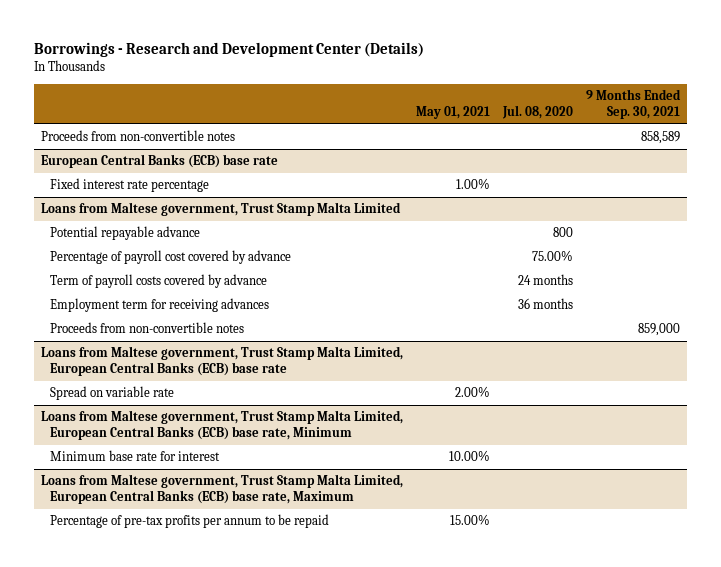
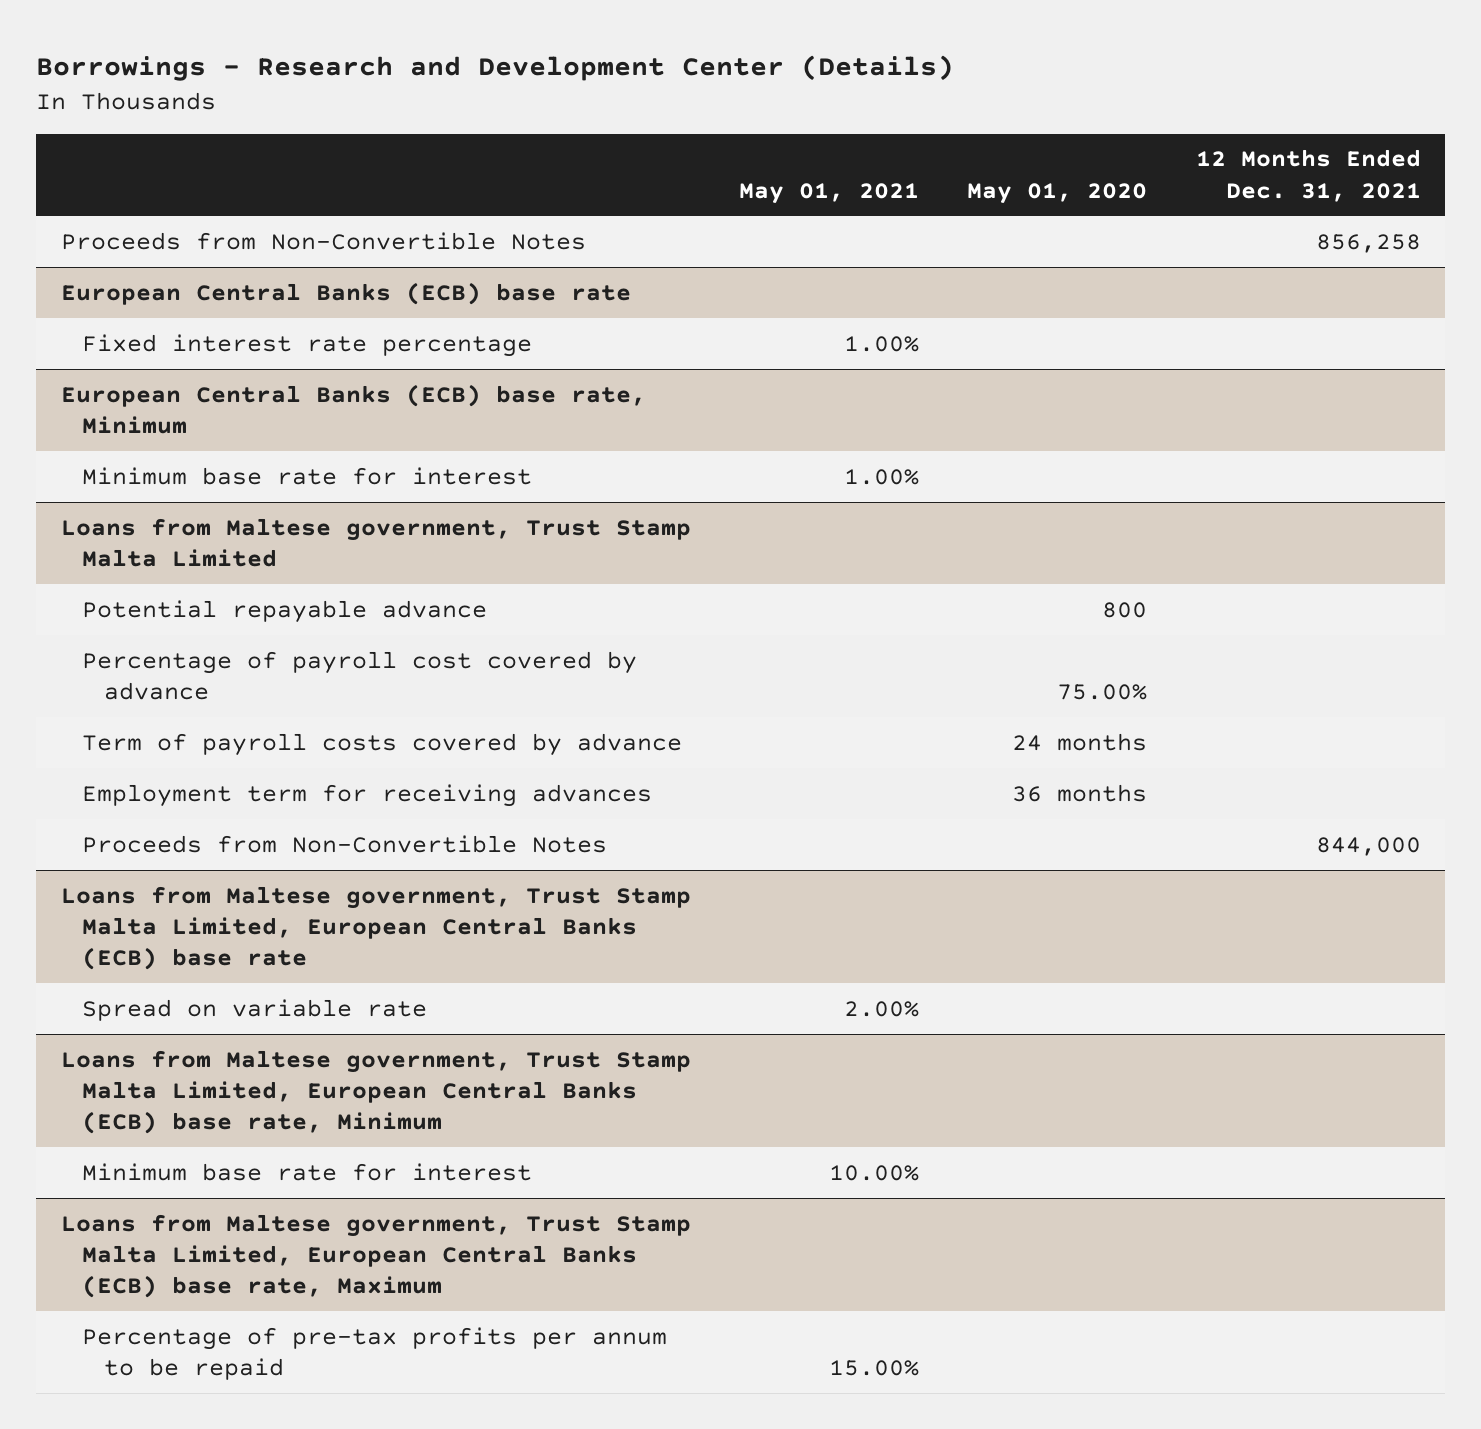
- | May 01, 2021 | Jul. 08, 2020 | 9 Months Ended Sep. 30, 2021
+ | May 01, 2021 | May 01, 2020 | 12 Months Ended Dec. 31, 2021
- Proceeds from non-convertible notes | | | 858,589
+ Proceeds from Non-Convertible Notes | | | 856,258
+ European Central Banks (ECB) base rate, Minimum
+ Minimum base rate for interest | 1.00% | |
@ Loans from Maltese government, Trust Stamp Malta Limited
- Proceeds from non-convertible notes | | | 859,000
+ Proceeds from Non-Convertible Notes | | | 844,000

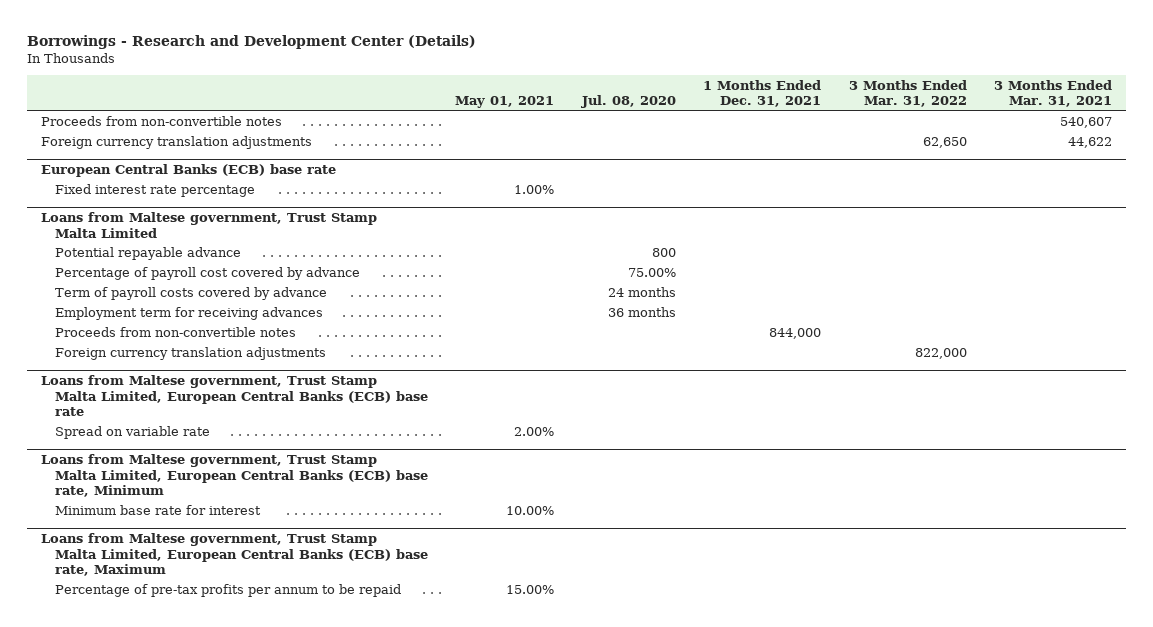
- | May 01, 2021 | May 01, 2020 | 12 Months Ended Dec. 31, 2021
+ | May 01, 2021 | Jul. 08, 2020 | 1 Months Ended Dec. 31, 2021 | 3 Months Ended Mar. 31, 2022 | 3 Months Ended Mar. 31, 2021
- Proceeds from Non-Convertible Notes | | | 856,258
+ Proceeds from non-convertible notes | | | | | 540,607
+ Foreign currency translation adjustments | | | | 62,650 | 44,622
- European Central Banks (ECB) base rate, Minimum
- Minimum base rate for interest | 1.00% | |
@ Loans from Maltese government, Trust Stamp Malta Limited
- Proceeds from Non-Convertible Notes | | | 844,000
+ Proceeds from non-convertible notes | | | 844,000 | |
+ Foreign currency translation adjustments | | | | 822,000 |

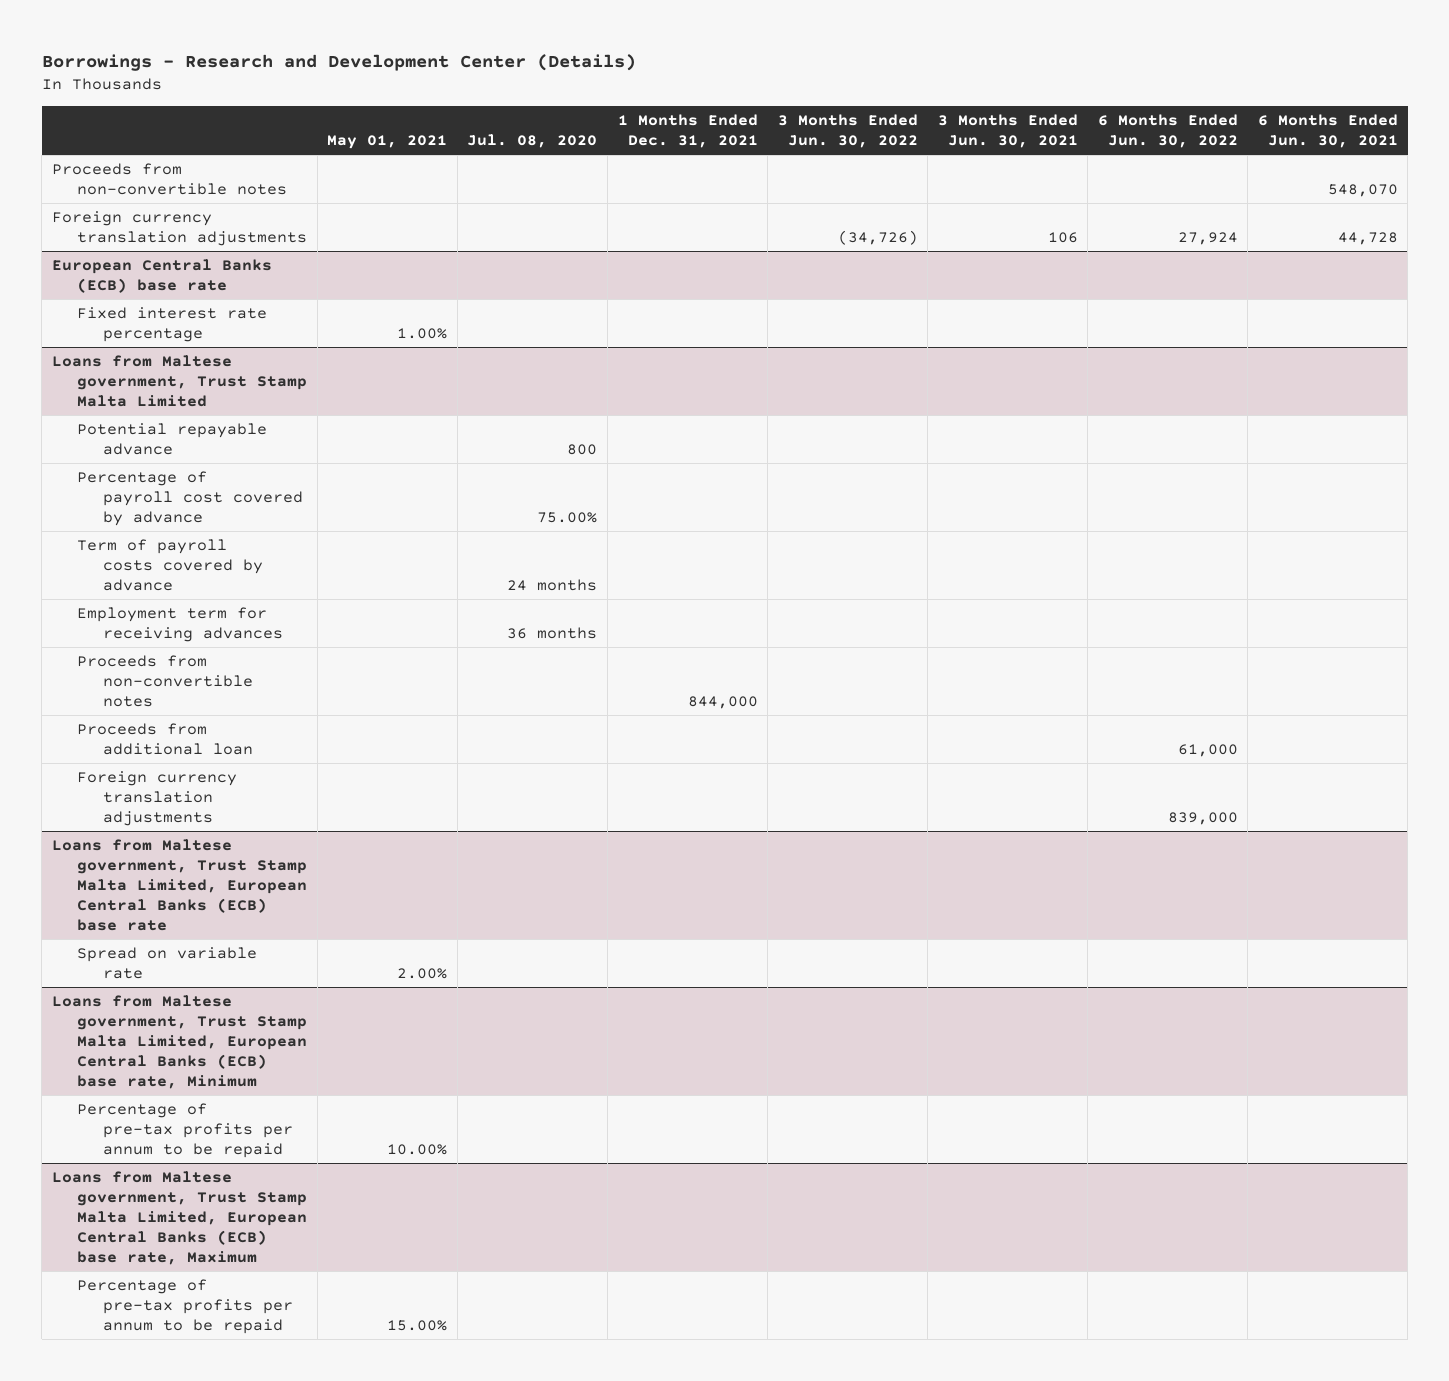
- | May 01, 2021 | Jul. 08, 2020 | 1 Months Ended Dec. 31, 2021 | 3 Months Ended Mar. 31, 2022 | 3 Months Ended Mar. 31, 2021
+ | May 01, 2021 | Jul. 08, 2020 | 1 Months Ended Dec. 31, 2021 | 3 Months Ended Jun. 30, 2022 | 3 Months Ended Jun. 30, 2021 | 6 Months Ended Jun. 30, 2022 | 6 Months Ended Jun. 30, 2021
@ Loans from Maltese government, Trust Stamp Malta Limited
+ Proceeds from additional loan | | | | | | 61,000 |
@ Loans from Maltese government, Trust Stamp Malta Limited, European Central Banks (ECB) base rate, Minimum
- Minimum base rate for interest | 10.00% | | | |
+ Percentage of pre-tax profits per annum to be repaid | 10.00% | | | | | |

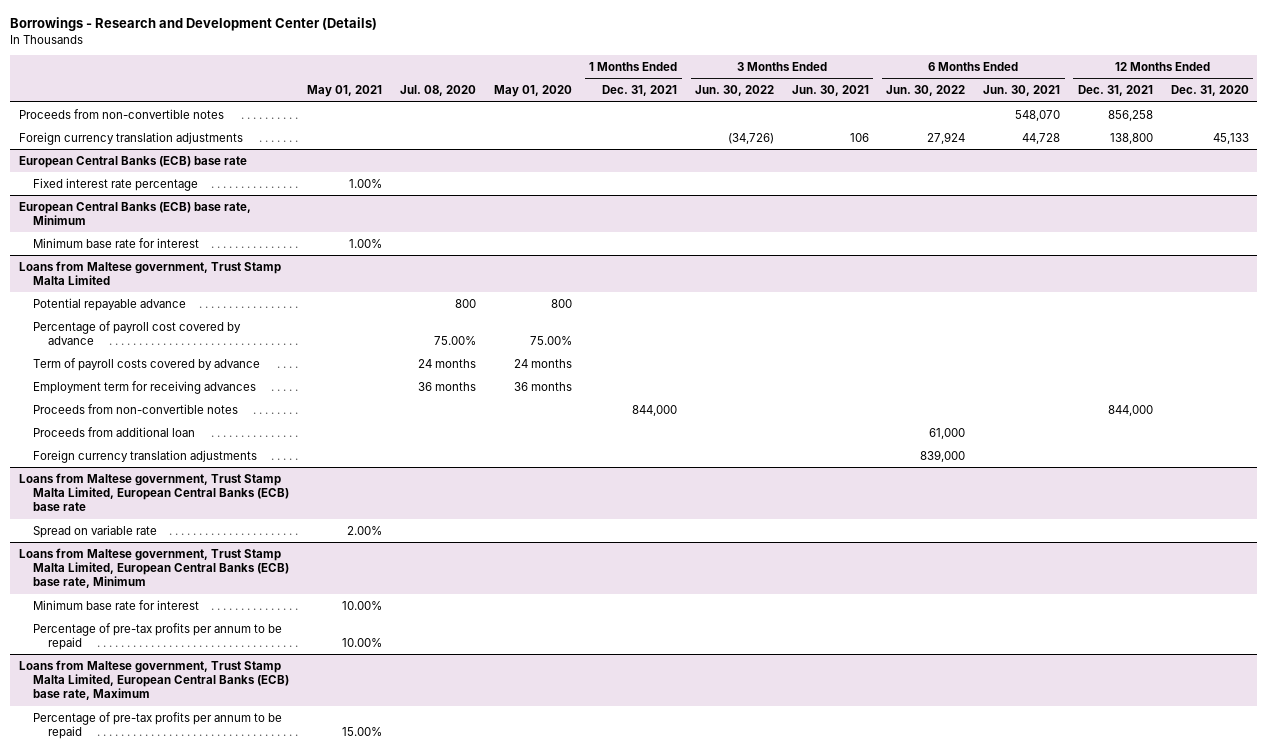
- | May 01, 2021 | Jul. 08, 2020 | 1 Months Ended Dec. 31, 2021 | 3 Months Ended Jun. 30, 2022 | 3 Months Ended Jun. 30, 2021 | 6 Months Ended Jun. 30, 2022 | 6 Months Ended Jun. 30, 2021
+ | May 01, 2021 | Jul. 08, 2020 | May 01, 2020 | 1 Months Ended Dec. 31, 2021 | 3 Months Ended Jun. 30, 2022 | 3 Months Ended Jun. 30, 2021 | 6 Months Ended Jun. 30, 2022 | 6 Months Ended Jun. 30, 2021 | 12 Months Ended Dec. 31, 2021 | 12 Months Ended Dec. 31, 2020
+ European Central Banks (ECB) base rate, Minimum
+ Minimum base rate for interest | 1.00% | | | | | | | | |
@ Loans from Maltese government, Trust Stamp Malta Limited, European Central Banks (ECB) base rate, Minimum
+ Minimum base rate for interest | 10.00% | | | | | | | | |

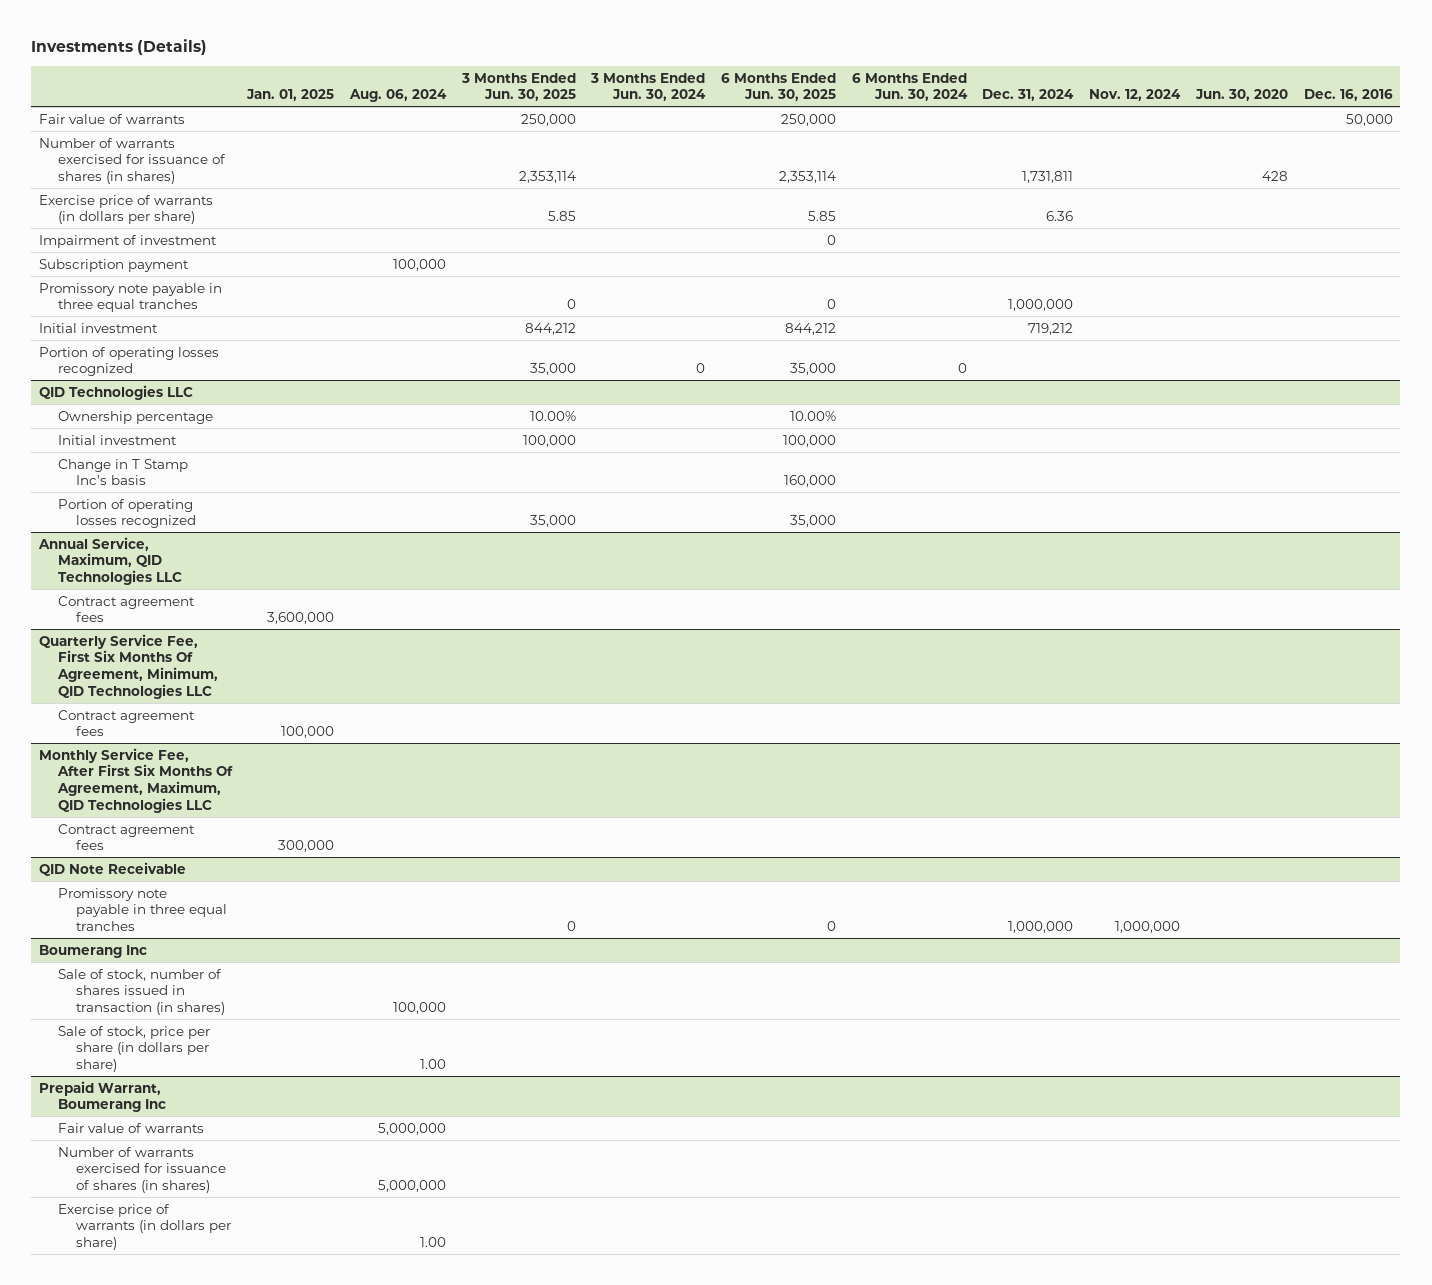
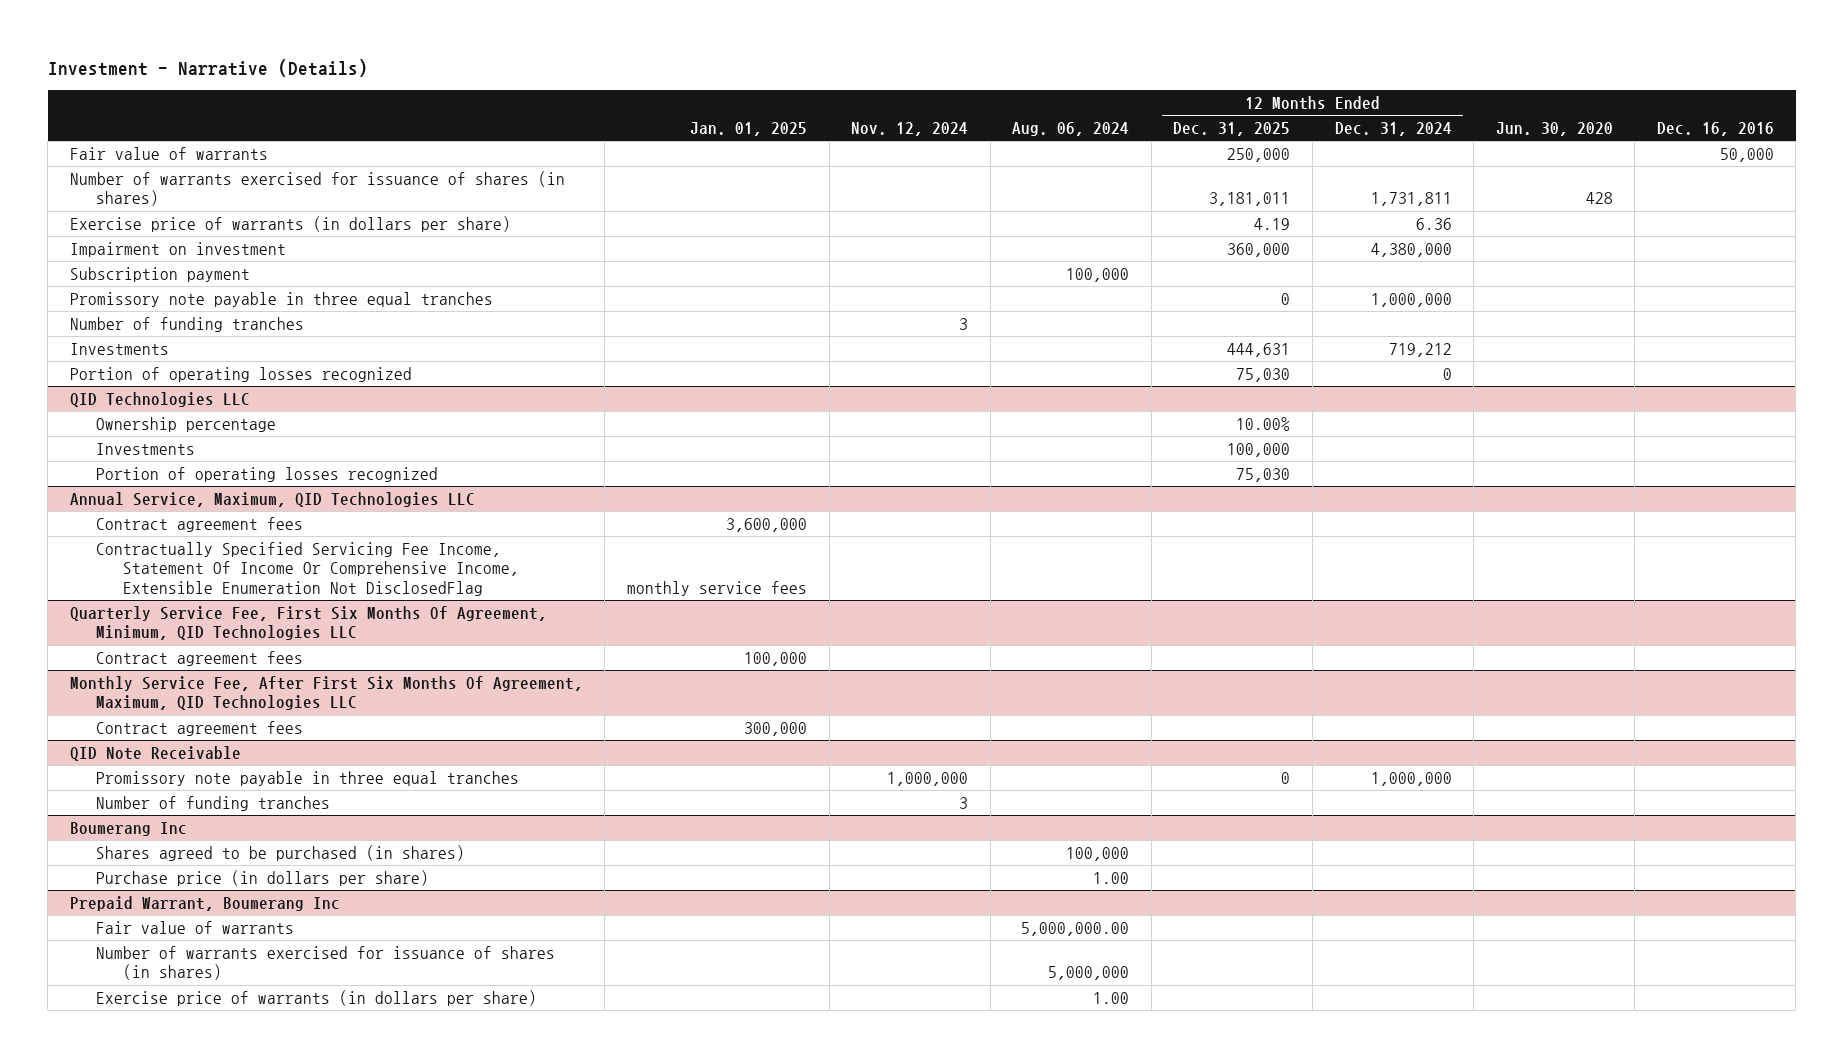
- Investments (Details)
+ Investment - Narrative (Details)
- | Jan. 01, 2025 | Aug. 06, 2024 | 3 Months Ended Jun. 30, 2025 | 3 Months Ended Jun. 30, 2024 | 6 Months Ended Jun. 30, 2025 | 6 Months Ended Jun. 30, 2024 | Dec. 31, 2024 | Nov. 12, 2024 | Jun. 30, 2020 | Dec. 16, 2016
+ | Jan. 01, 2025 | Nov. 12, 2024 | Aug. 06, 2024 | 12 Months Ended Dec. 31, 2025 | 12 Months Ended Dec. 31, 2024 | Jun. 30, 2020 | Dec. 16, 2016
- Impairment of investment | | | | | 0 | | | | |
+ Impairment on investment | | | | 360,000 | 4,380,000 | |
- Initial investment | | | 844,212 | | 844,212 | | 719,212 | | |
+ Number of funding tranches | | 3 | | | | |
+ Investments | | | | 444,631 | 719,212 | |
@ QID Technologies LLC
- Initial investment | | | 100,000 | | 100,000 | | | | |
- Change in T Stamp Inc's basis | | | | | 160,000 | | | | |
+ Investments | | | | 100,000 | | |
@ Annual Service, Maximum, QID Technologies LLC
+ Contractually Specified Servicing Fee Income, Statement Of Income Or Comprehensive Income, Extensible Enumeration Not DisclosedFlag | monthly service fees | | | | | |
@ QID Note Receivable
+ Number of funding tranches | | 3 | | | | |
@ Boumerang Inc
- Sale of stock, number of shares issued in transaction (in shares) | | 100,000 | | | | | | | |
- Sale of stock, price per share (in dollars per share) | | 1.00 | | | | | | | |
+ Shares agreed to be purchased (in shares) | | | 100,000 | | | |
+ Purchase price (in dollars per share) | | | 1.00 | | | |
@ Prepaid Warrant, Boumerang Inc
- Fair value of warrants | | 5,000,000 | | | | | | | |
+ Fair value of warrants | | | 5,000,000.00 | | | |

